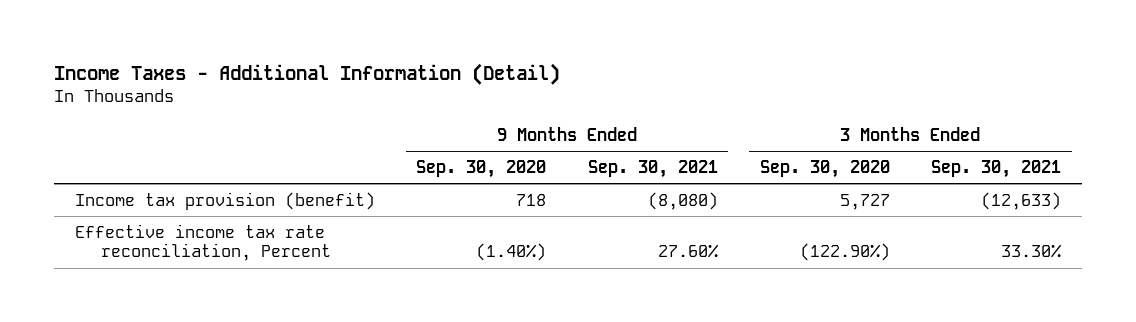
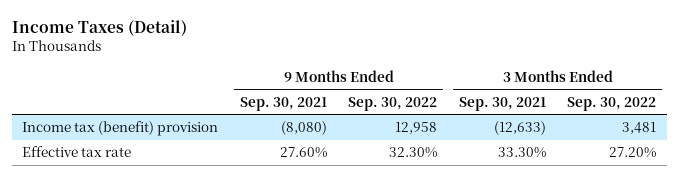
- Income Taxes - Additional Information (Detail)
+ Income Taxes (Detail)
- | 9 Months Ended Sep. 30, 2020 | 9 Months Ended Sep. 30, 2021 | 3 Months Ended Sep. 30, 2020 | 3 Months Ended Sep. 30, 2021
+ | 9 Months Ended Sep. 30, 2021 | 9 Months Ended Sep. 30, 2022 | 3 Months Ended Sep. 30, 2021 | 3 Months Ended Sep. 30, 2022
- Income tax provision (benefit) | 718 | (8,080) | 5,727 | (12,633)
- Effective income tax rate reconciliation, Percent | (1.40%) | 27.60% | (122.90%) | 33.30%
+ Income tax (benefit) provision | (8,080) | 12,958 | (12,633) | 3,481
+ Effective tax rate | 27.60% | 32.30% | 33.30% | 27.20%

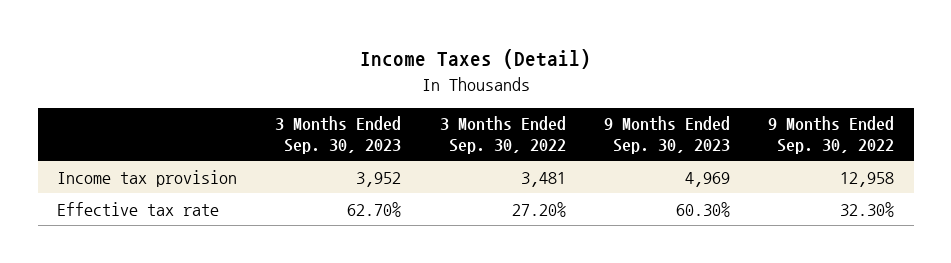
- | 9 Months Ended Sep. 30, 2021 | 9 Months Ended Sep. 30, 2022 | 3 Months Ended Sep. 30, 2021 | 3 Months Ended Sep. 30, 2022
+ | 3 Months Ended Sep. 30, 2023 | 3 Months Ended Sep. 30, 2022 | 9 Months Ended Sep. 30, 2023 | 9 Months Ended Sep. 30, 2022
- Income tax (benefit) provision | (8,080) | 12,958 | (12,633) | 3,481
+ Income tax provision | 3,952 | 3,481 | 4,969 | 12,958

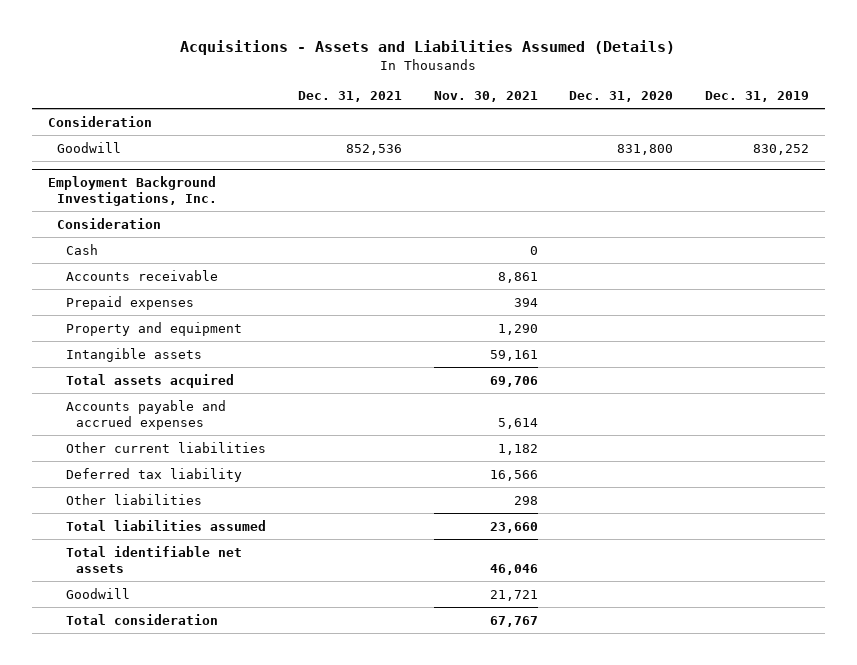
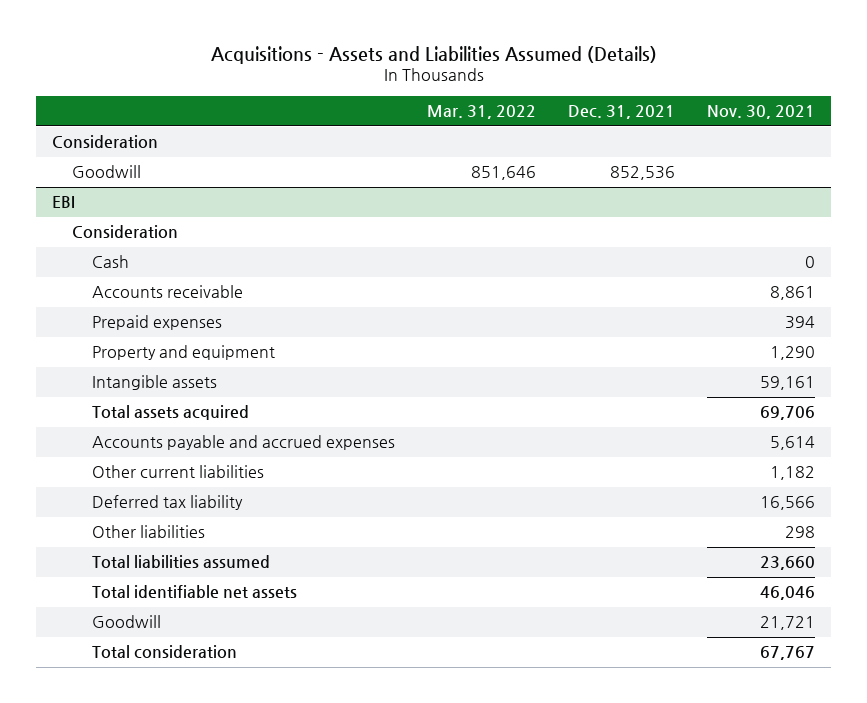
- | Dec. 31, 2021 | Nov. 30, 2021 | Dec. 31, 2020 | Dec. 31, 2019
+ | Mar. 31, 2022 | Dec. 31, 2021 | Nov. 30, 2021
- Employment Background Investigations, Inc.
+ EBI

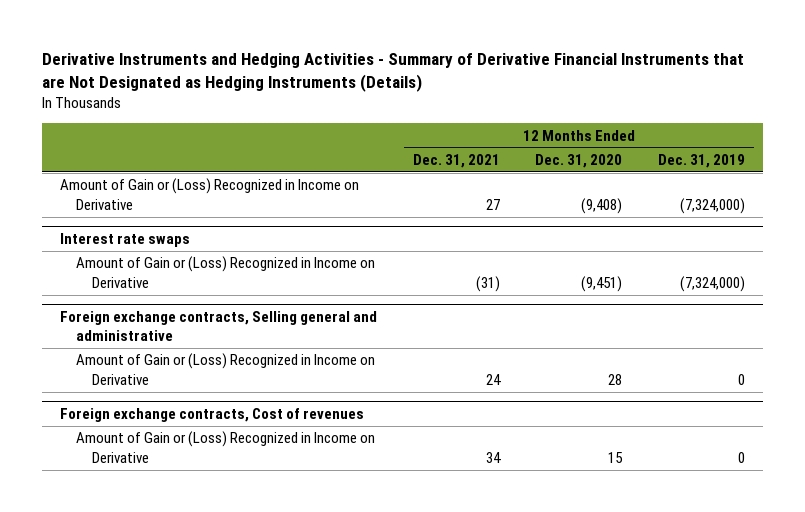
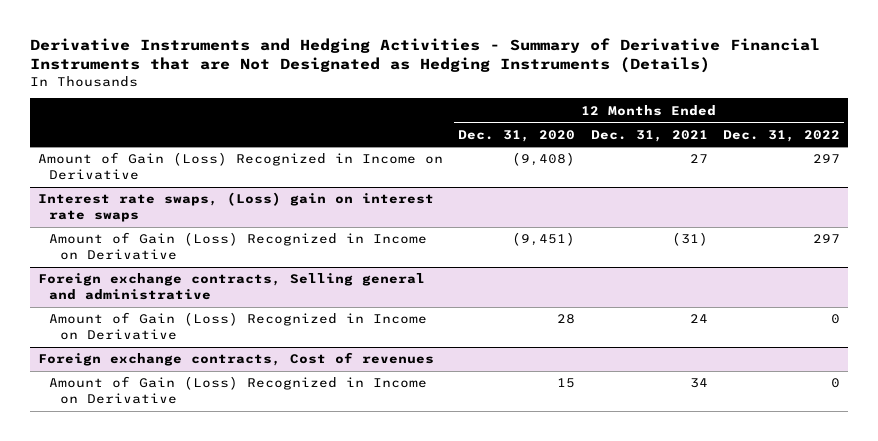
- | 12 Months Ended Dec. 31, 2021 | 12 Months Ended Dec. 31, 2020 | 12 Months Ended Dec. 31, 2019
+ | 12 Months Ended Dec. 31, 2020 | 12 Months Ended Dec. 31, 2021 | 12 Months Ended Dec. 31, 2022
- Amount of Gain or (Loss) Recognized in Income on Derivative | 27 | (9,408) | (7,324,000)
- Interest rate swaps
- Amount of Gain or (Loss) Recognized in Income on Derivative | (31) | (9,451) | (7,324,000)
+ Amount of Gain (Loss) Recognized in Income on Derivative | (9,408) | 27 | 297
+ Interest rate swaps, (Loss) gain on interest rate swaps
+ Amount of Gain (Loss) Recognized in Income on Derivative | (9,451) | (31) | 297
@ Foreign exchange contracts, Selling general and administrative
- Amount of Gain or (Loss) Recognized in Income on Derivative | 24 | 28 | 0
+ Amount of Gain (Loss) Recognized in Income on Derivative | 28 | 24 | 0
@ Foreign exchange contracts, Cost of revenues
- Amount of Gain or (Loss) Recognized in Income on Derivative | 34 | 15 | 0
+ Amount of Gain (Loss) Recognized in Income on Derivative | 15 | 34 | 0

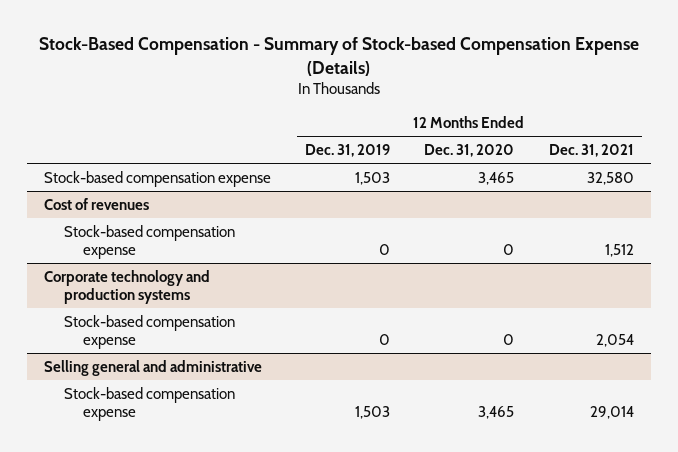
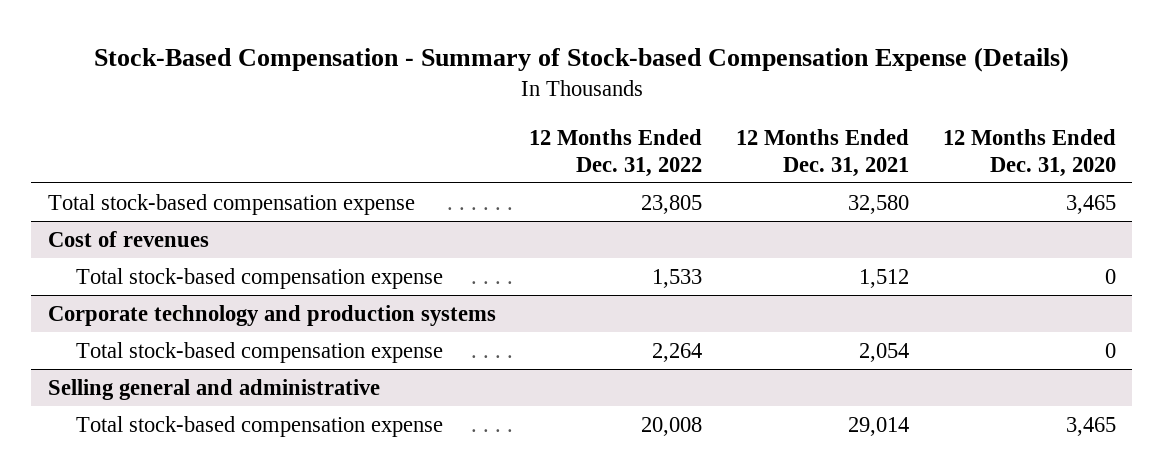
- | 12 Months Ended Dec. 31, 2019 | 12 Months Ended Dec. 31, 2020 | 12 Months Ended Dec. 31, 2021
+ | 12 Months Ended Dec. 31, 2022 | 12 Months Ended Dec. 31, 2021 | 12 Months Ended Dec. 31, 2020
- Stock-based compensation expense | 1,503 | 3,465 | 32,580
+ Total stock-based compensation expense | 23,805 | 32,580 | 3,465
@ Cost of revenues
- Stock-based compensation expense | 0 | 0 | 1,512
+ Total stock-based compensation expense | 1,533 | 1,512 | 0
@ Corporate technology and production systems
- Stock-based compensation expense | 0 | 0 | 2,054
+ Total stock-based compensation expense | 2,264 | 2,054 | 0
@ Selling general and administrative
- Stock-based compensation expense | 1,503 | 3,465 | 29,014
+ Total stock-based compensation expense | 20,008 | 29,014 | 3,465

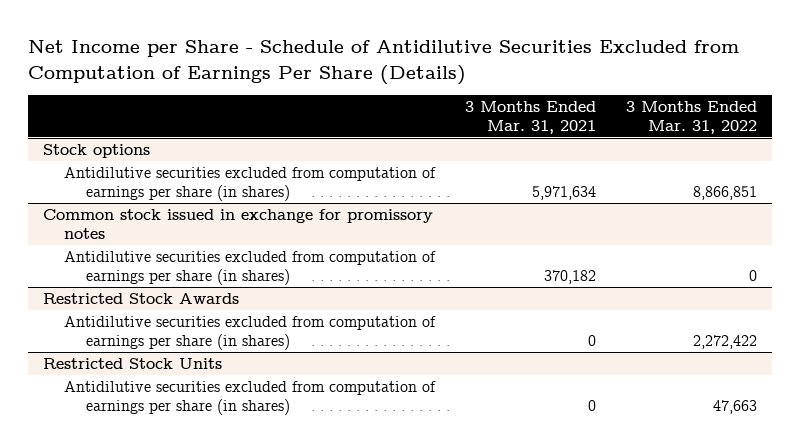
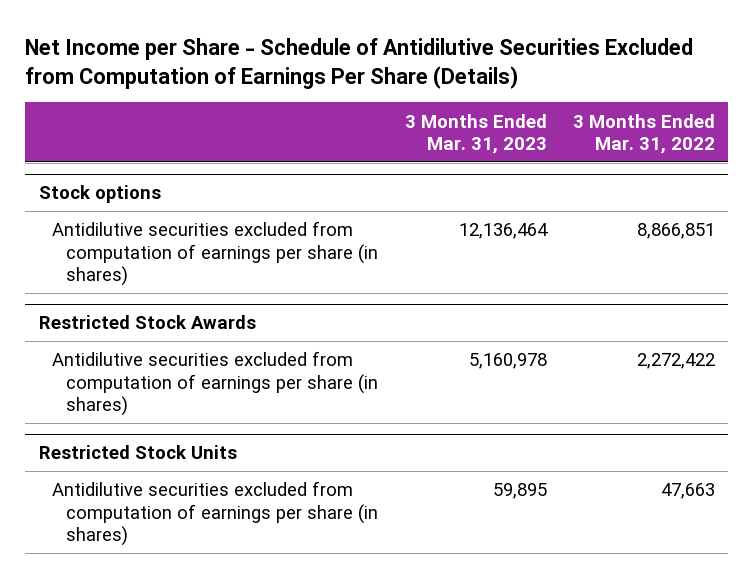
- | 3 Months Ended Mar. 31, 2021 | 3 Months Ended Mar. 31, 2022
+ | 3 Months Ended Mar. 31, 2023 | 3 Months Ended Mar. 31, 2022
- Common stock issued in exchange for promissory notes
- Antidilutive securities excluded from computation of earnings per share (in shares) | 370,182 | 0

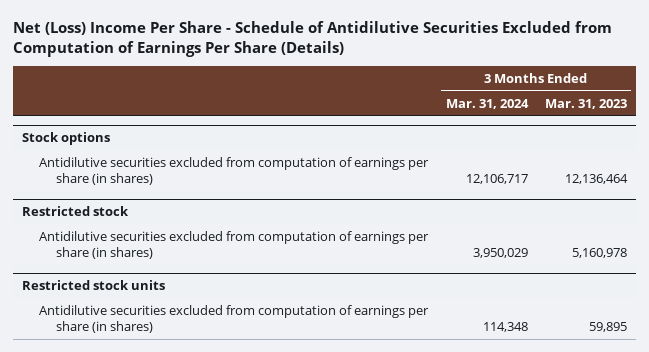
- Net Income per Share - Schedule of Antidilutive Securities Excluded from Computation of Earnings Per Share (Details)
+ Net (Loss) Income Per Share - Schedule of Antidilutive Securities Excluded from Computation of Earnings Per Share (Details)
- | 3 Months Ended Mar. 31, 2023 | 3 Months Ended Mar. 31, 2022
+ | 3 Months Ended Mar. 31, 2024 | 3 Months Ended Mar. 31, 2023
- Restricted Stock Awards
+ Restricted stock
- Restricted Stock Units
+ Restricted stock units

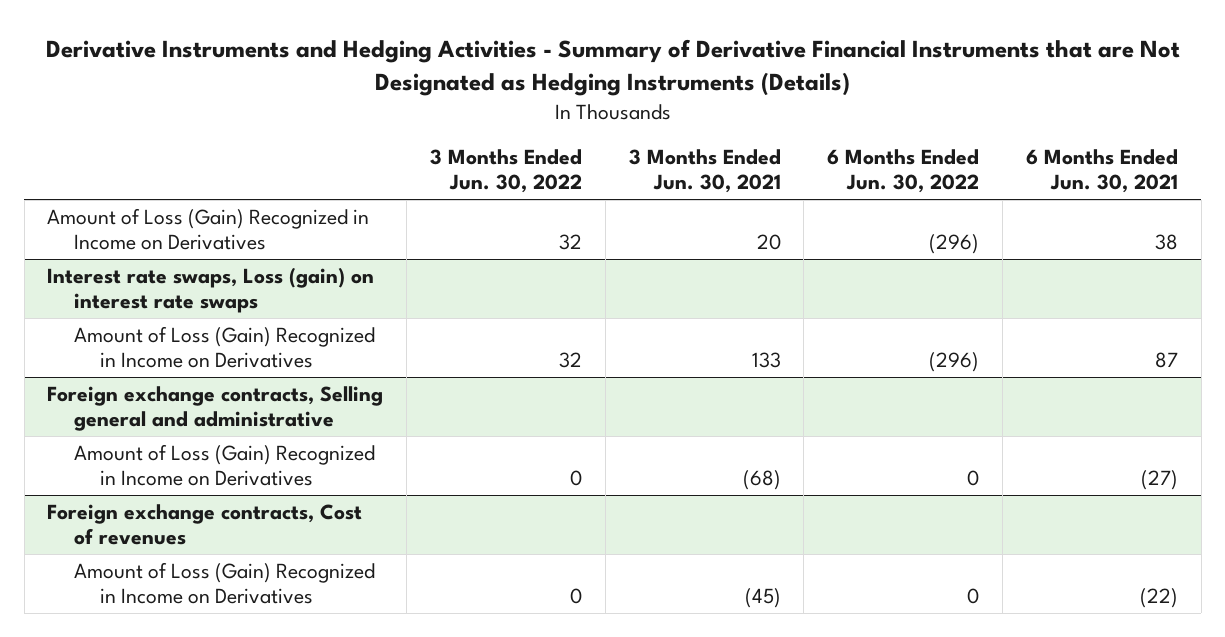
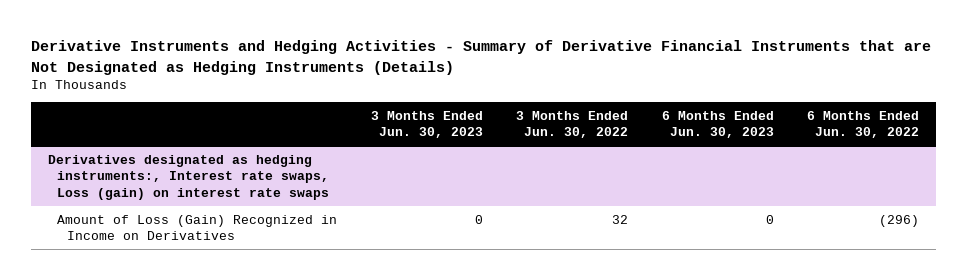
- | 3 Months Ended Jun. 30, 2022 | 3 Months Ended Jun. 30, 2021 | 6 Months Ended Jun. 30, 2022 | 6 Months Ended Jun. 30, 2021
+ | 3 Months Ended Jun. 30, 2023 | 3 Months Ended Jun. 30, 2022 | 6 Months Ended Jun. 30, 2023 | 6 Months Ended Jun. 30, 2022
- Amount of Loss (Gain) Recognized in Income on Derivatives | 32 | 20 | (296) | 38
- Interest rate swaps, Loss (gain) on interest rate swaps
+ Derivatives designated as hedging instruments:, Interest rate swaps, Loss (gain) on interest rate swaps
- Foreign exchange contracts, Selling general and administrative
- Amount of Loss (Gain) Recognized in Income on Derivatives | 0 | (68) | 0 | (27)
- Foreign exchange contracts, Cost of revenues
- Amount of Loss (Gain) Recognized in Income on Derivatives | 0 | (45) | 0 | (22)

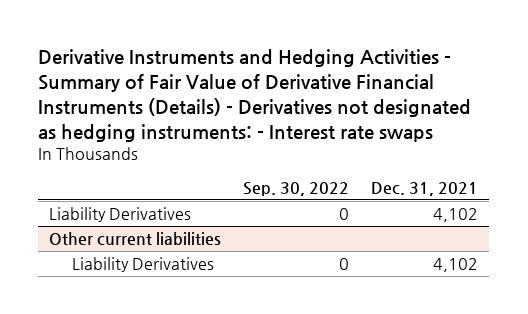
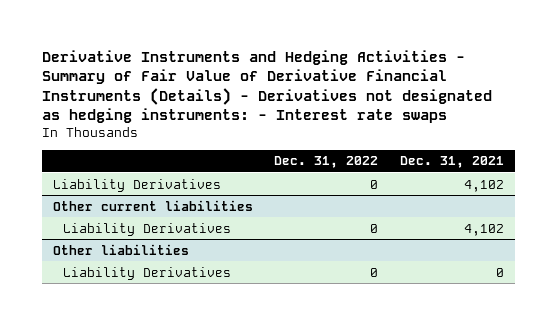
- | Sep. 30, 2022 | Dec. 31, 2021
+ | Dec. 31, 2022 | Dec. 31, 2021
+ Other liabilities
+ Liability Derivatives | 0 | 0

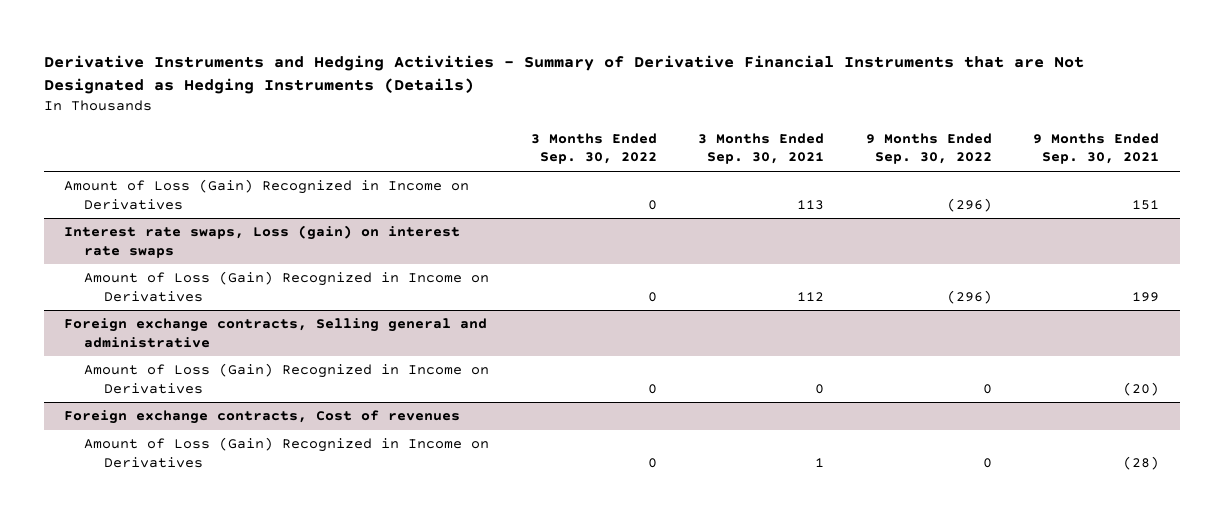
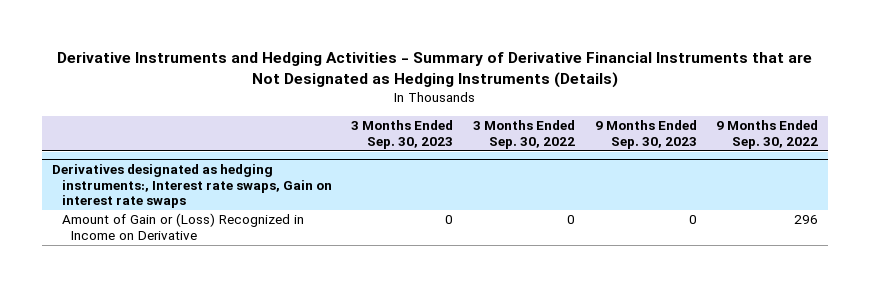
- | 3 Months Ended Sep. 30, 2022 | 3 Months Ended Sep. 30, 2021 | 9 Months Ended Sep. 30, 2022 | 9 Months Ended Sep. 30, 2021
+ | 3 Months Ended Sep. 30, 2023 | 3 Months Ended Sep. 30, 2022 | 9 Months Ended Sep. 30, 2023 | 9 Months Ended Sep. 30, 2022
- Amount of Loss (Gain) Recognized in Income on Derivatives | 0 | 113 | (296) | 151
- Interest rate swaps, Loss (gain) on interest rate swaps
- Amount of Loss (Gain) Recognized in Income on Derivatives | 0 | 112 | (296) | 199
- Foreign exchange contracts, Selling general and administrative
- Amount of Loss (Gain) Recognized in Income on Derivatives | 0 | 0 | 0 | (20)
- Foreign exchange contracts, Cost of revenues
- Amount of Loss (Gain) Recognized in Income on Derivatives | 0 | 1 | 0 | (28)
+ Derivatives designated as hedging instruments:, Interest rate swaps, Gain on interest rate swaps
+ Amount of Gain or (Loss) Recognized in Income on Derivative | 0 | 0 | 0 | 296

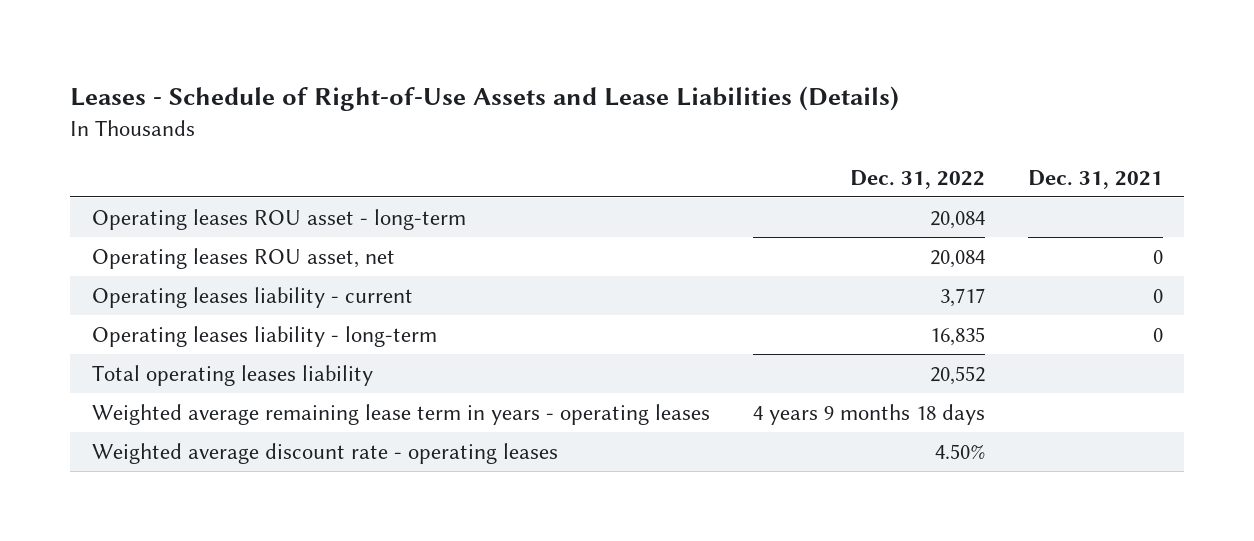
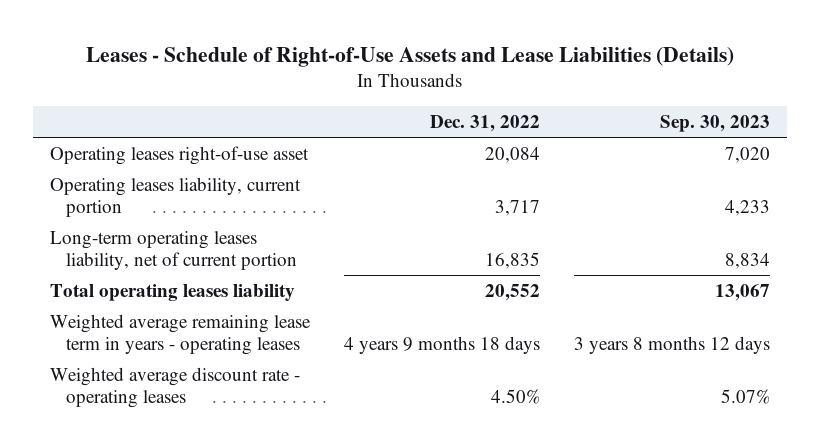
- | Dec. 31, 2022 | Dec. 31, 2021
+ | Dec. 31, 2022 | Sep. 30, 2023
- Operating leases ROU asset - long-term | 20,084 |
- Operating leases ROU asset, net | 20,084 | 0
- Operating leases liability - current | 3,717 | 0
- Operating leases liability - long-term | 16,835 | 0
+ Operating leases right-of-use asset | 20,084 | 7,020
+ Operating leases liability, current portion | 3,717 | 4,233
+ Long-term operating leases liability, net of current portion | 16,835 | 8,834

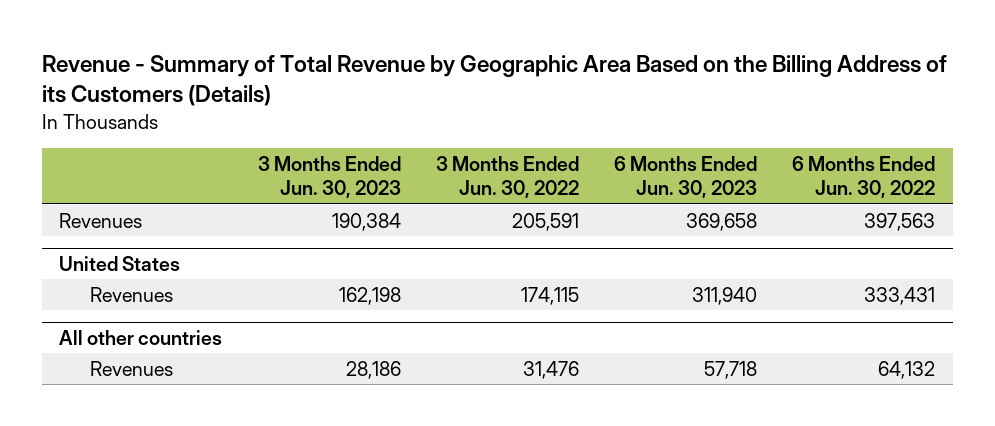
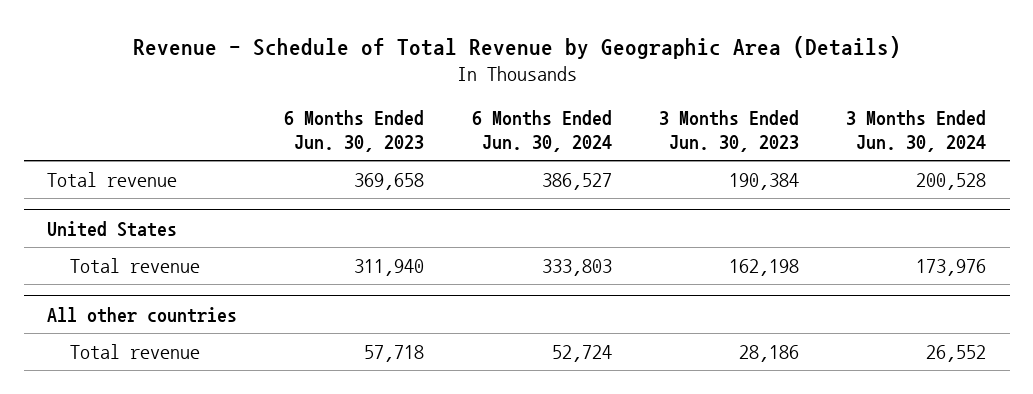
- Revenue - Summary of Total Revenue by Geographic Area Based on the Billing Address of its Customers (Details)
+ Revenue - Schedule of Total Revenue by Geographic Area (Details)
- | 3 Months Ended Jun. 30, 2023 | 3 Months Ended Jun. 30, 2022 | 6 Months Ended Jun. 30, 2023 | 6 Months Ended Jun. 30, 2022
+ | 6 Months Ended Jun. 30, 2023 | 6 Months Ended Jun. 30, 2024 | 3 Months Ended Jun. 30, 2023 | 3 Months Ended Jun. 30, 2024
- Revenues | 190,384 | 205,591 | 369,658 | 397,563
+ Total revenue | 369,658 | 386,527 | 190,384 | 200,528
@ United States
- Revenues | 162,198 | 174,115 | 311,940 | 333,431
+ Total revenue | 311,940 | 333,803 | 162,198 | 173,976
@ All other countries
- Revenues | 28,186 | 31,476 | 57,718 | 64,132
+ Total revenue | 57,718 | 52,724 | 28,186 | 26,552

